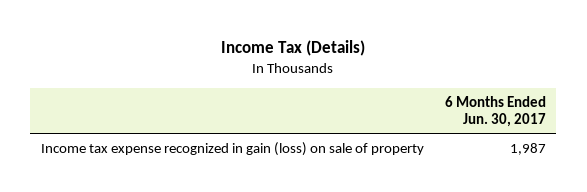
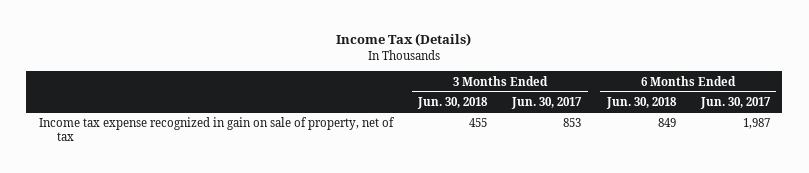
- | 6 Months Ended Jun. 30, 2017
+ | 3 Months Ended Jun. 30, 2018 | 3 Months Ended Jun. 30, 2017 | 6 Months Ended Jun. 30, 2018 | 6 Months Ended Jun. 30, 2017
- Income tax expense recognized in gain (loss) on sale of property | 1,987
+ Income tax expense recognized in gain on sale of property, net of tax | 455 | 853 | 849 | 1,987

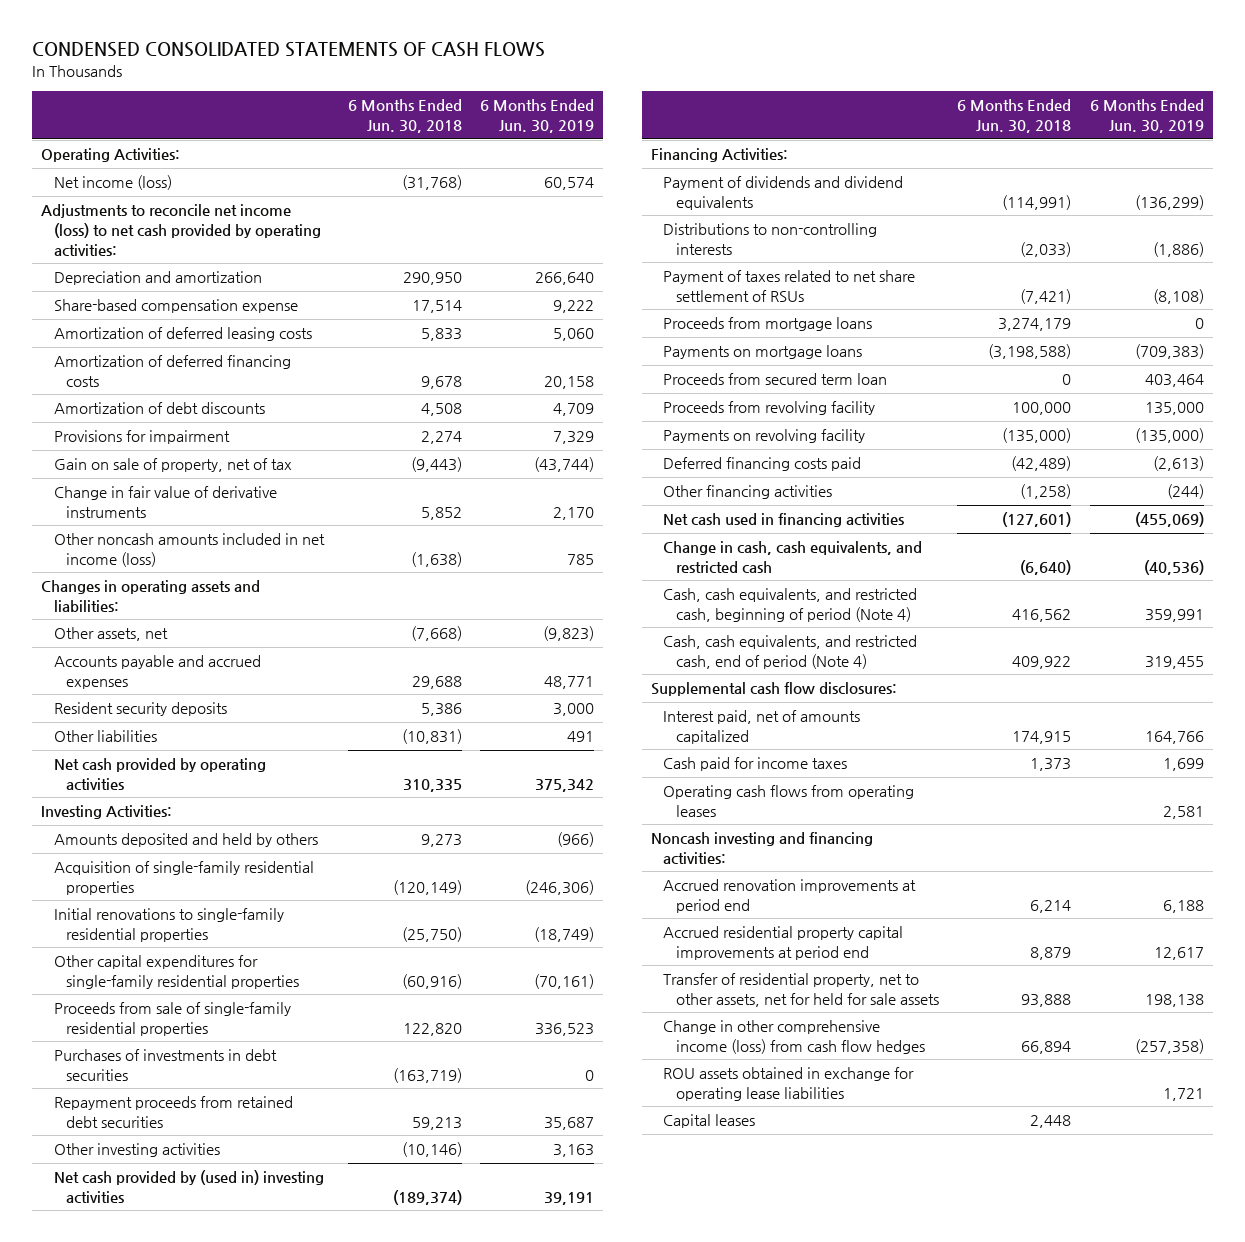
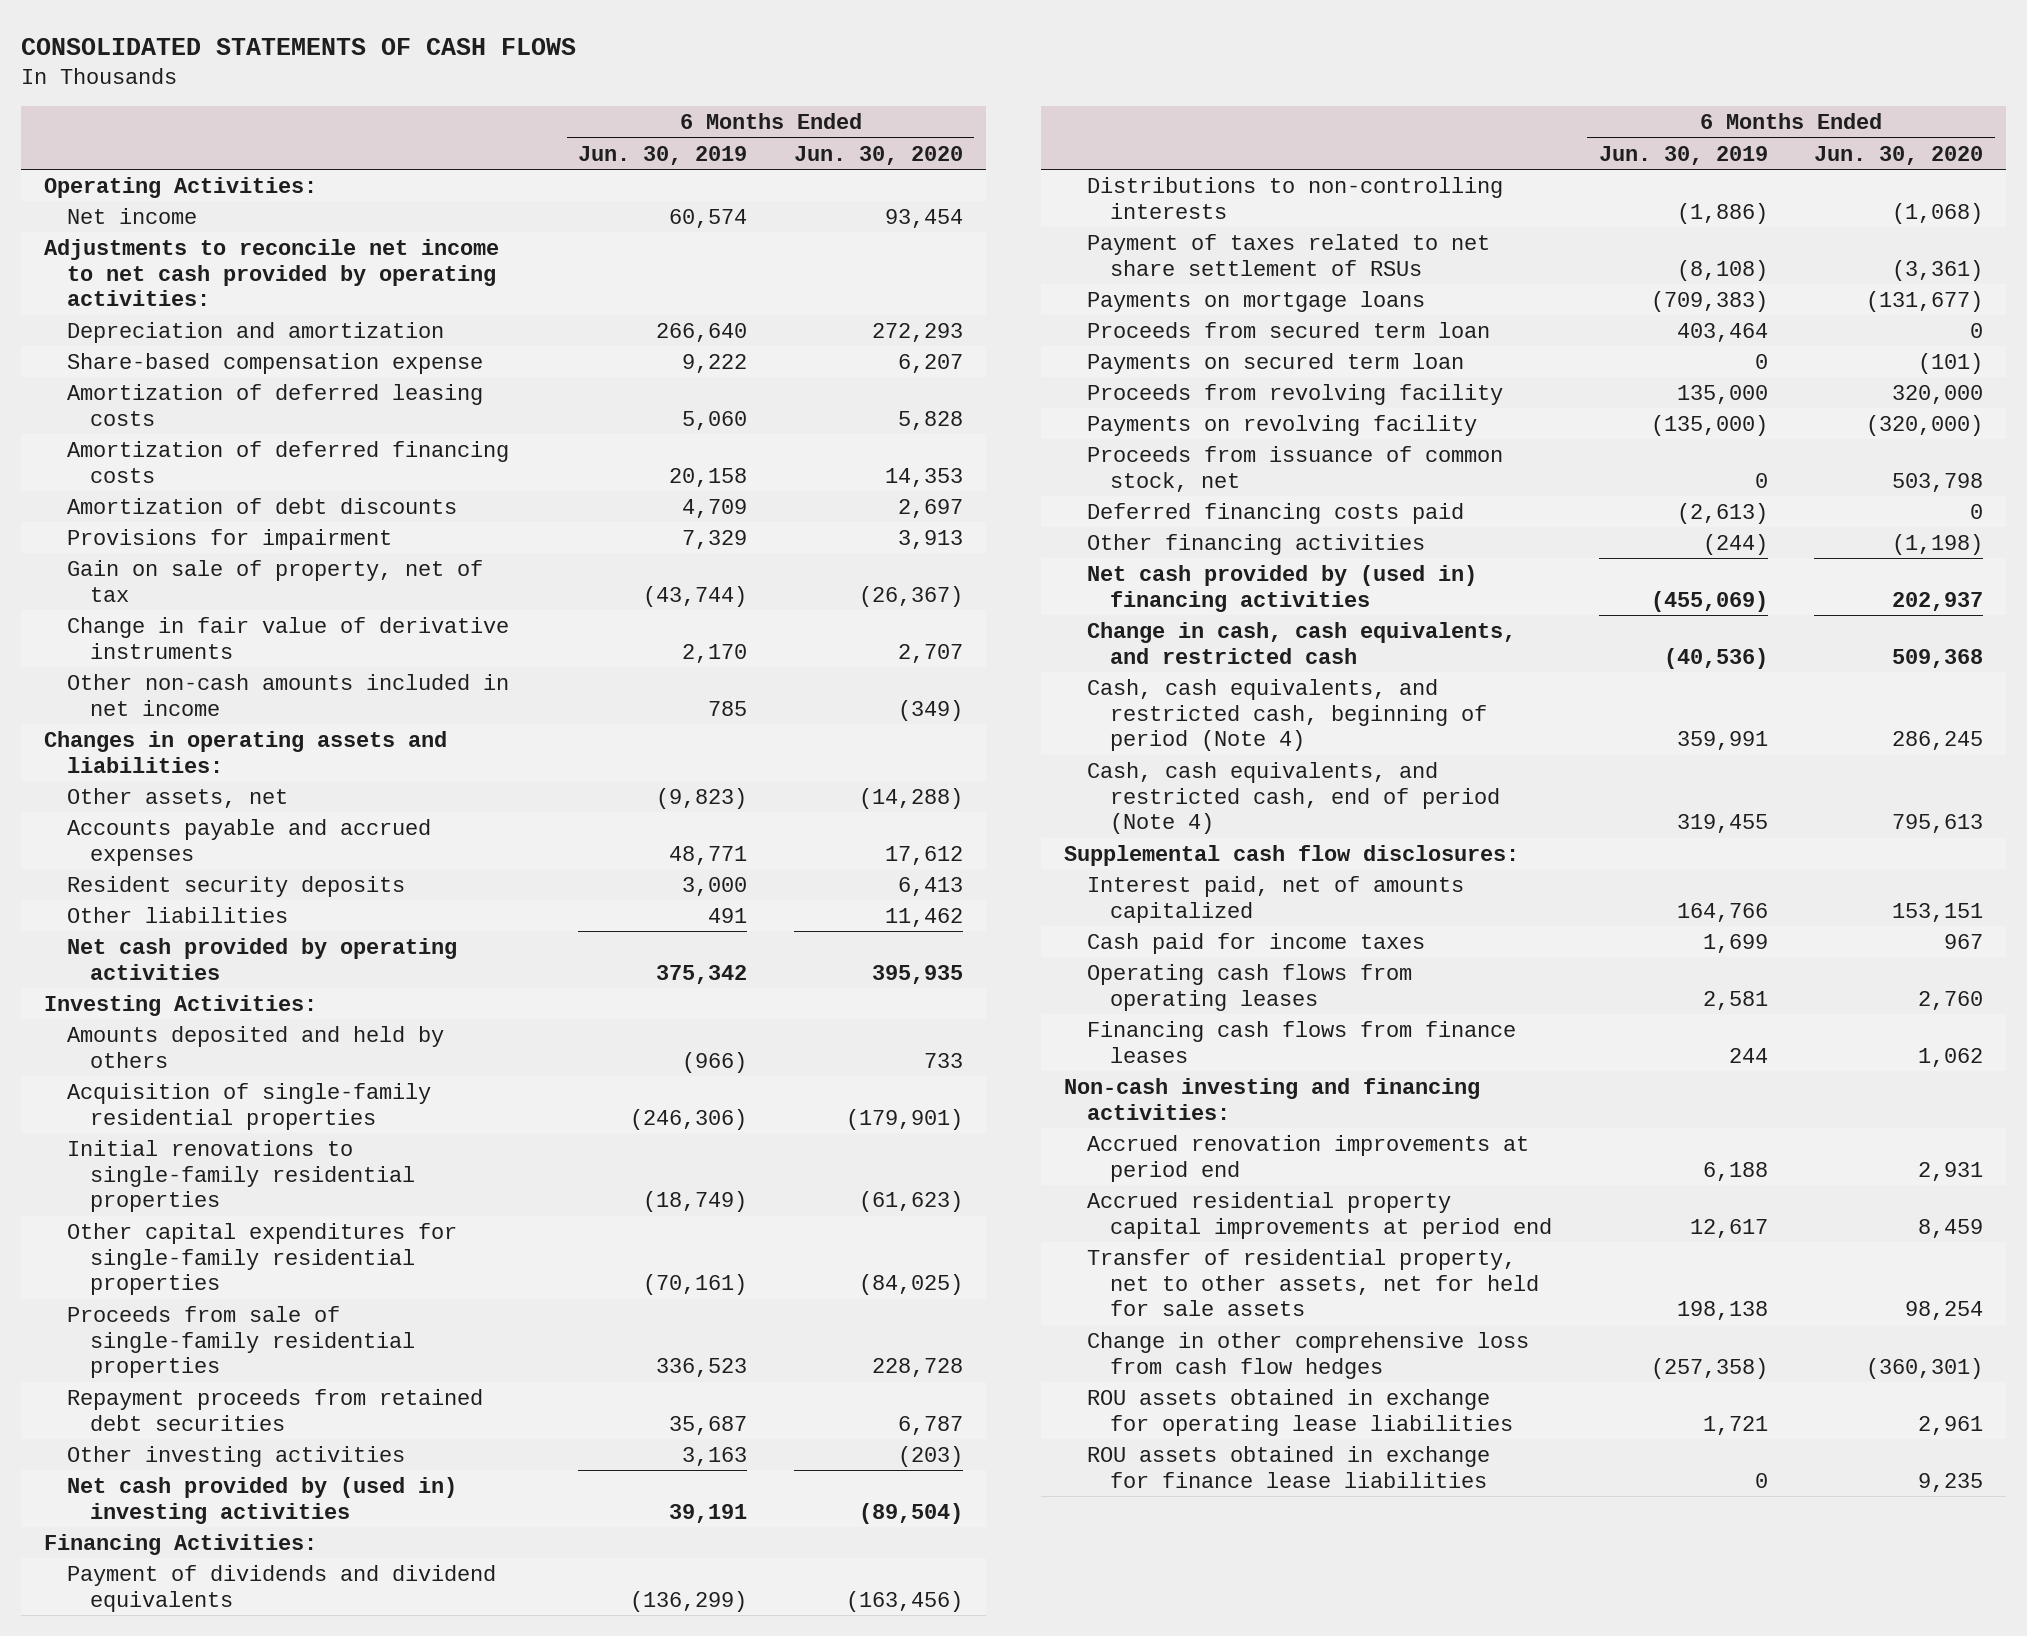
- CONDENSED CONSOLIDATED STATEMENTS OF CASH FLOWS
+ CONSOLIDATED STATEMENTS OF CASH FLOWS
- | 6 Months Ended Jun. 30, 2018 | 6 Months Ended Jun. 30, 2019
+ | 6 Months Ended Jun. 30, 2019 | 6 Months Ended Jun. 30, 2020
- Net income (loss) | (31,768) | 60,574
- Adjustments to reconcile net income (loss) to net cash provided by operating activities:
+ Net income | 60,574 | 93,454
+ Adjustments to reconcile net income to net cash provided by operating activities:
- Other noncash amounts included in net income (loss) | (1,638) | 785
+ Other non-cash amounts included in net income | 785 | (349)
- Purchases of investments in debt securities | (163,719) | 0
- Proceeds from mortgage loans | 3,274,179 | 0
+ Payments on secured term loan | 0 | (101)
+ Proceeds from issuance of common stock, net | 0 | 503,798
- Net cash used in financing activities | (127,601) | (455,069)
+ Net cash provided by (used in) financing activities | (455,069) | 202,937
- Noncash investing and financing activities:
+ Financing cash flows from finance leases | 244 | 1,062
+ Non-cash investing and financing activities:
- Change in other comprehensive income (loss) from cash flow hedges | 66,894 | (257,358)
+ Change in other comprehensive loss from cash flow hedges | (257,358) | (360,301)
- Capital leases | 2,448 |
+ ROU assets obtained in exchange for finance lease liabilities | 0 | 9,235

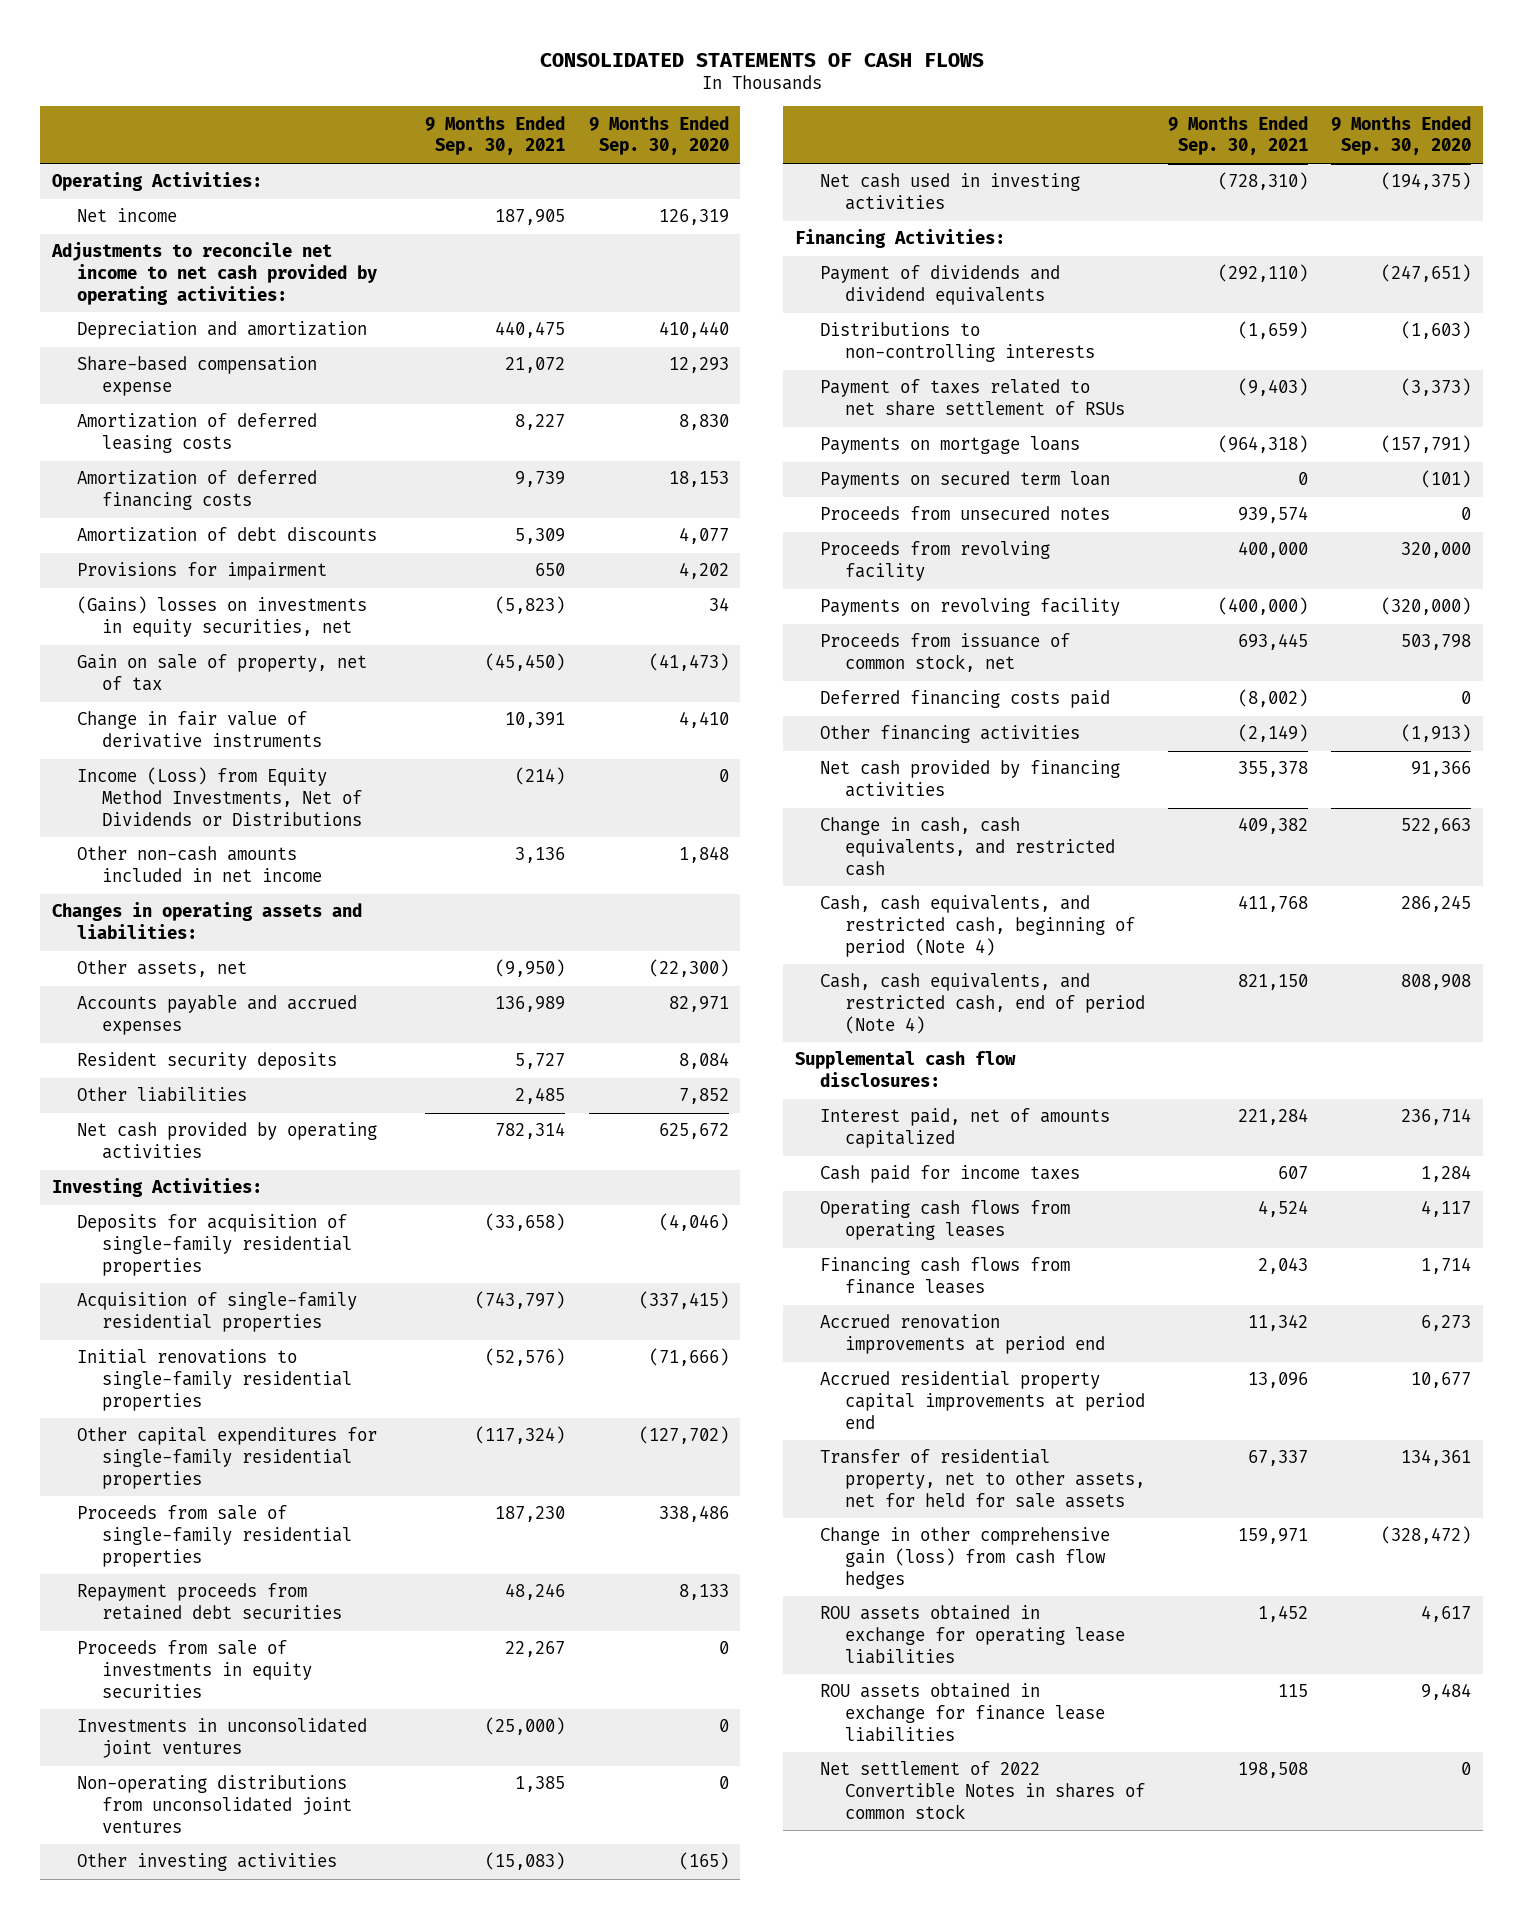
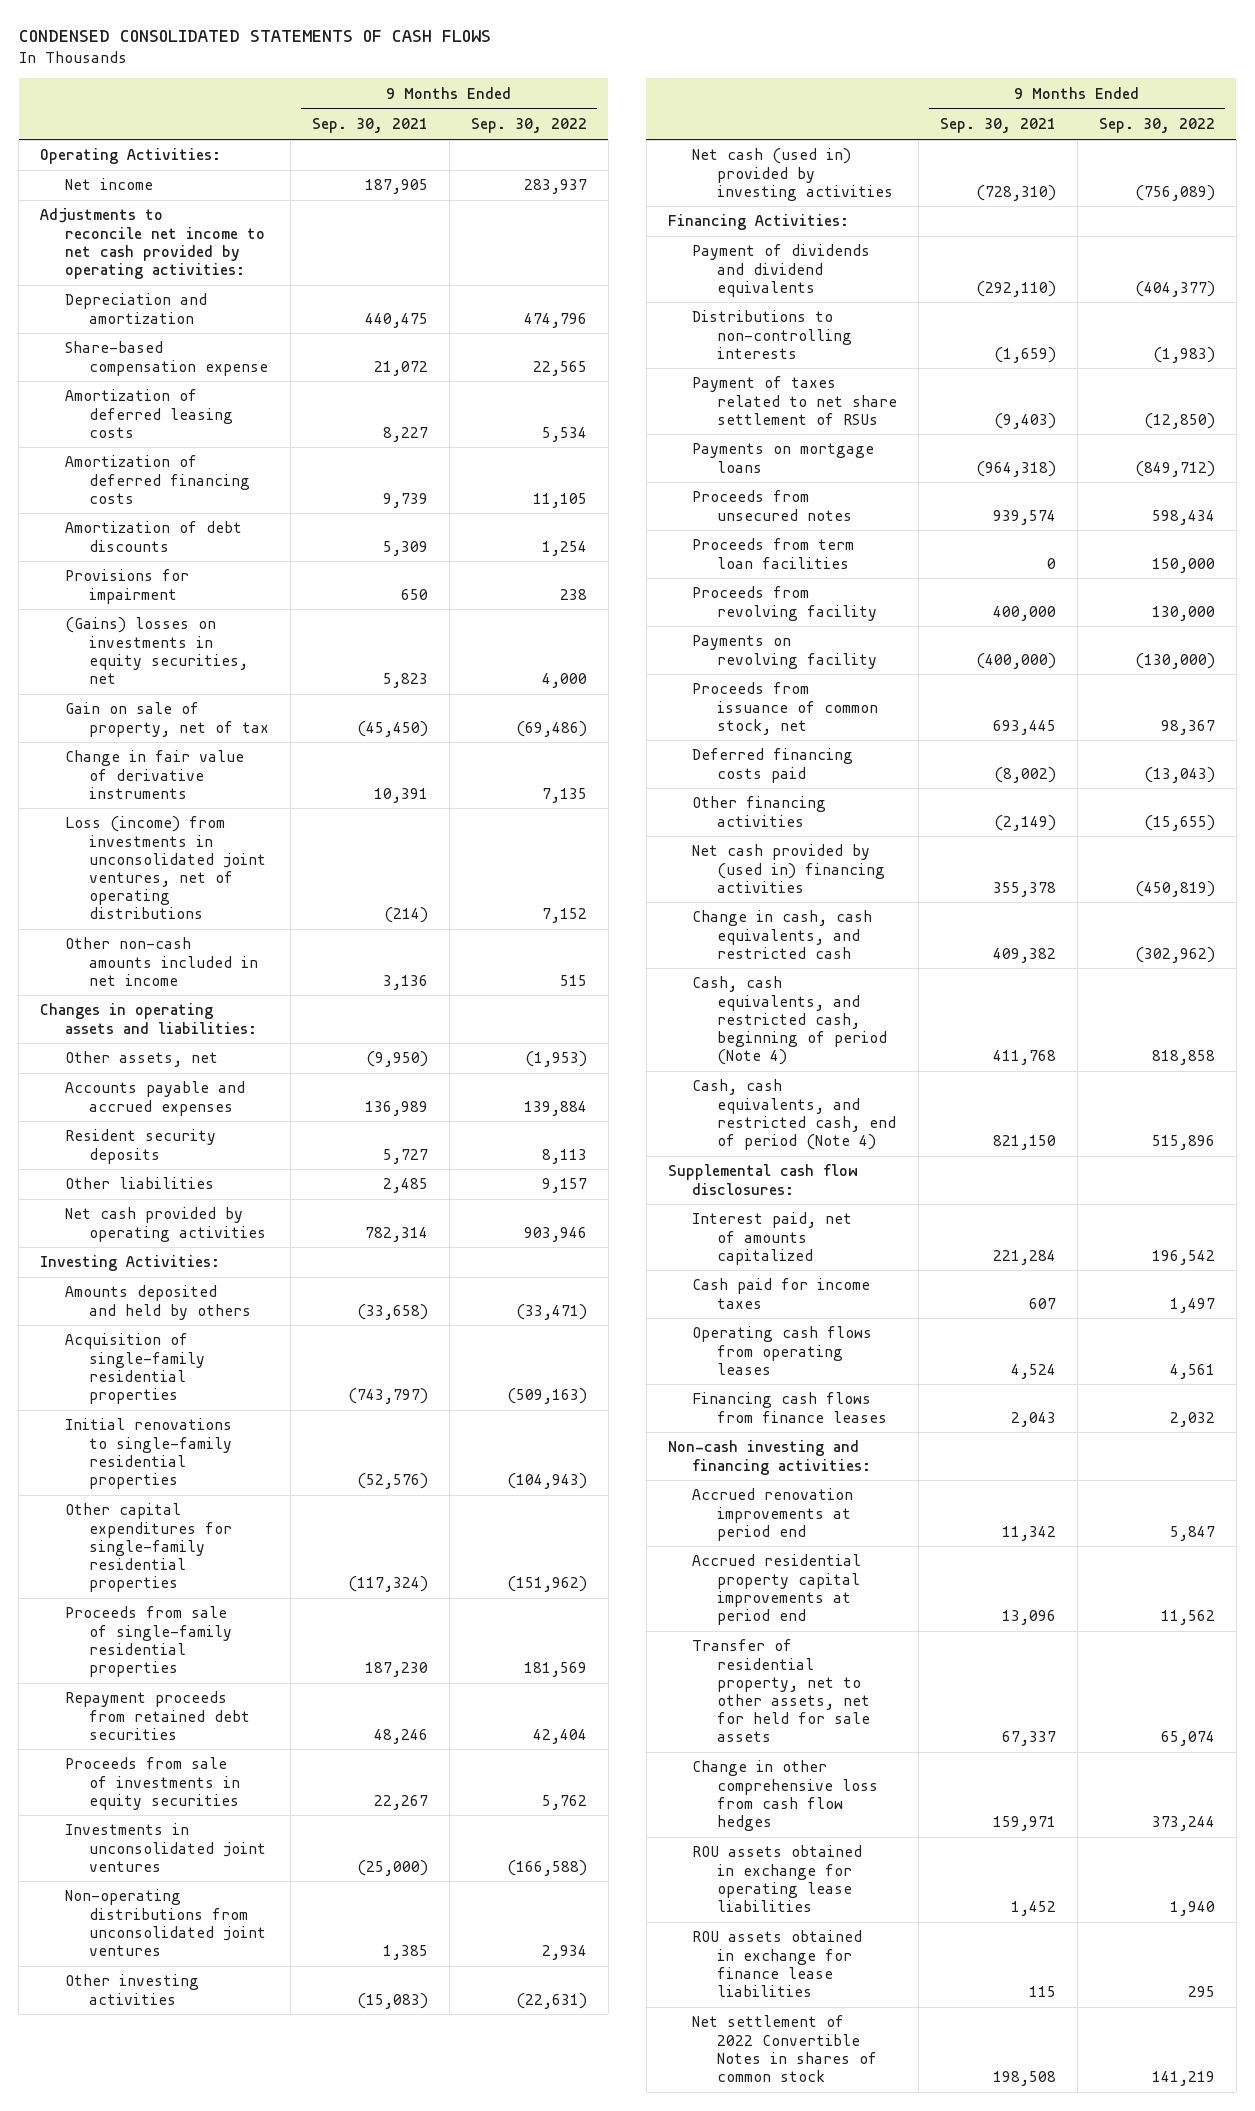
- CONSOLIDATED STATEMENTS OF CASH FLOWS
+ CONDENSED CONSOLIDATED STATEMENTS OF CASH FLOWS
- | 9 Months Ended Sep. 30, 2021 | 9 Months Ended Sep. 30, 2020
+ | 9 Months Ended Sep. 30, 2021 | 9 Months Ended Sep. 30, 2022
- (Gains) losses on investments in equity securities, net | (5,823) | 34
+ (Gains) losses on investments in equity securities, net | 5,823 | 4,000
- Income (Loss) from Equity Method Investments, Net of Dividends or Distributions | (214) | 0
+ Loss (income) from investments in unconsolidated joint ventures, net of operating distributions | (214) | 7,152
- Deposits for acquisition of single-family residential properties | (33,658) | (4,046)
+ Amounts deposited and held by others | (33,658) | (33,471)
- Net cash used in investing activities | (728,310) | (194,375)
+ Net cash (used in) provided by investing activities | (728,310) | (756,089)
- Payments on secured term loan | 0 | (101)
+ Proceeds from term loan facilities | 0 | 150,000
- Net cash provided by financing activities | 355,378 | 91,366
+ Net cash provided by (used in) financing activities | 355,378 | (450,819)
+ Non-cash investing and financing activities:
- Change in other comprehensive gain (loss) from cash flow hedges | 159,971 | (328,472)
+ Change in other comprehensive loss from cash flow hedges | 159,971 | 373,244

